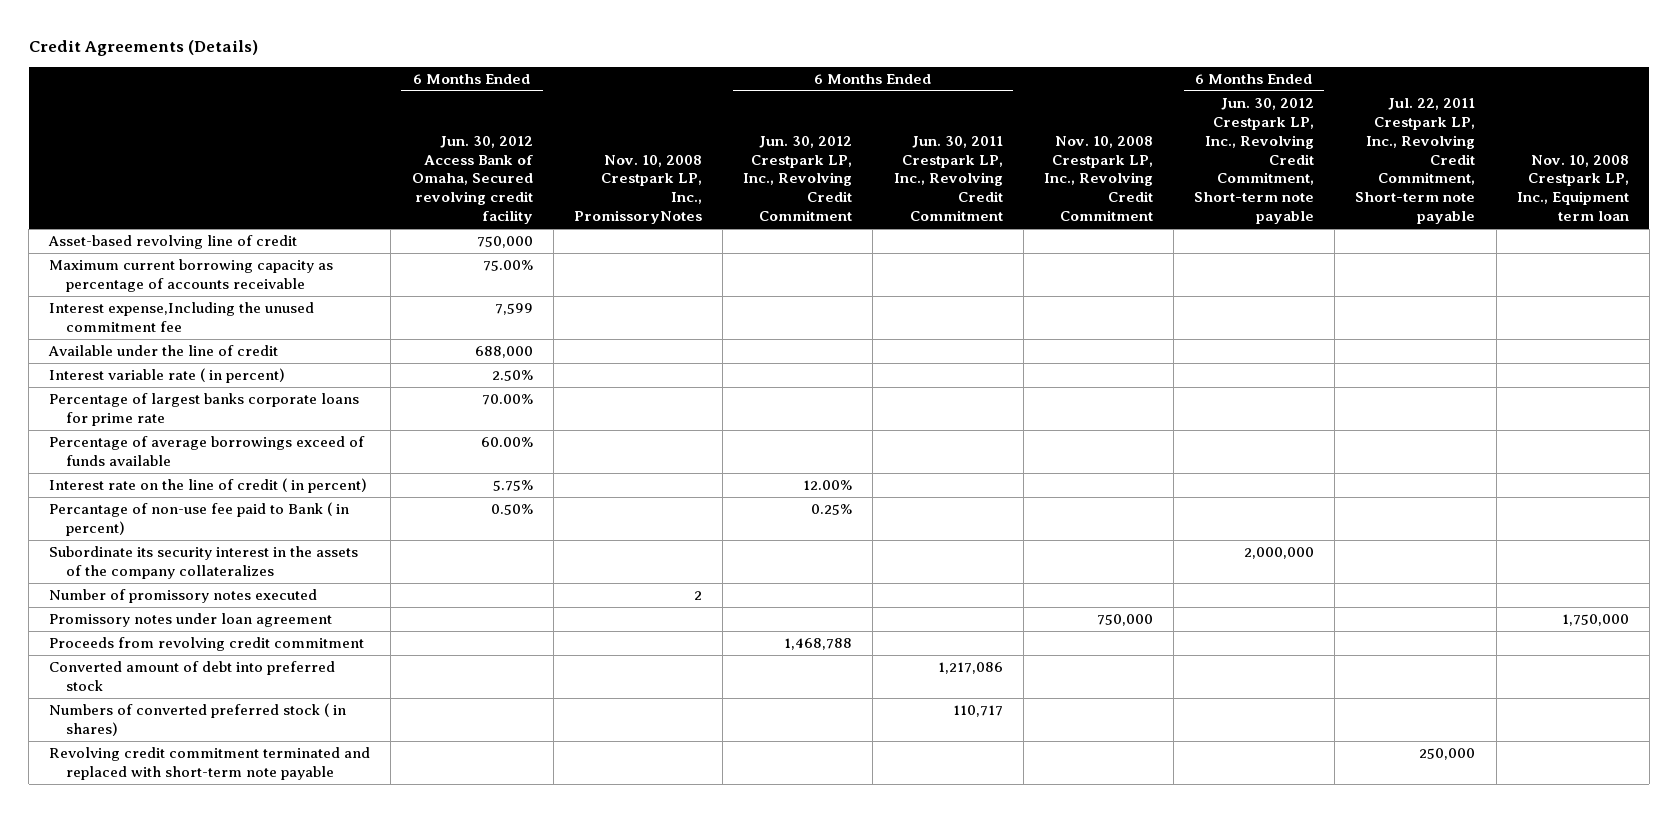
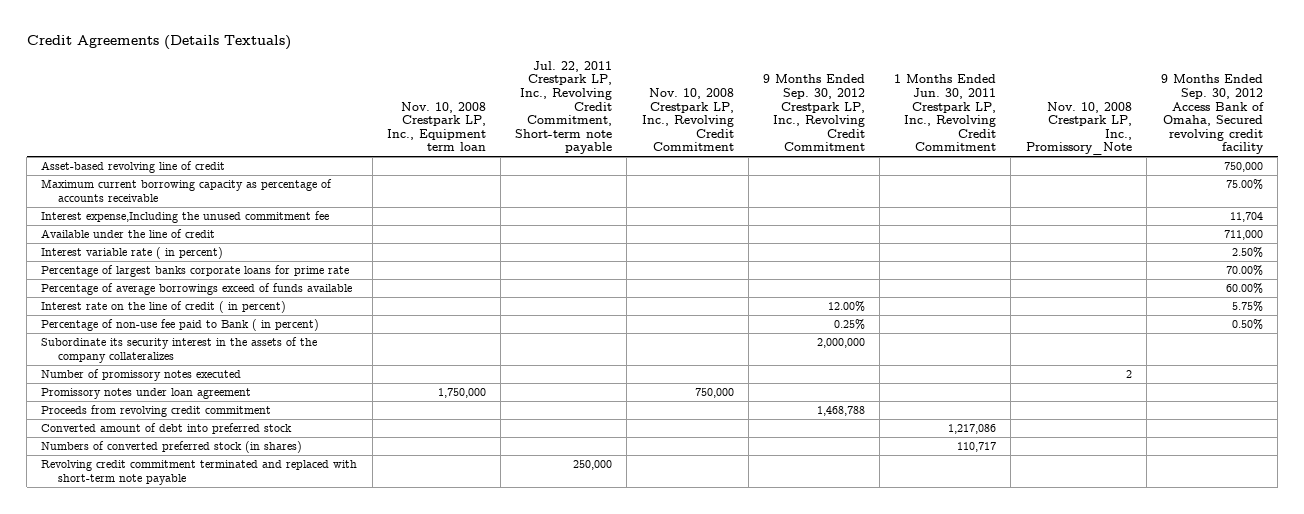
- Credit Agreements (Details)
+ Credit Agreements (Details Textuals)
- | 6 Months Ended Jun. 30, 2012 Access Bank of Omaha, Secured revolving credit facility | Nov. 10, 2008 Crestpark LP, Inc., PromissoryNotes | 6 Months Ended Jun. 30, 2012 Crestpark LP, Inc., Revolving Credit Commitment | 6 Months Ended Jun. 30, 2011 Crestpark LP, Inc., Revolving Credit Commitment | Nov. 10, 2008 Crestpark LP, Inc., Revolving Credit Commitment | 6 Months Ended Jun. 30, 2012 Crestpark LP, Inc., Revolving Credit Commitment, Short-term note payable | Jul. 22, 2011 Crestpark LP, Inc., Revolving Credit Commitment, Short-term note payable | Nov. 10, 2008 Crestpark LP, Inc., Equipment term loan
+ | Nov. 10, 2008 Crestpark LP, Inc., Equipment term loan | Jul. 22, 2011 Crestpark LP, Inc., Revolving Credit Commitment, Short-term note payable | Nov. 10, 2008 Crestpark LP, Inc., Revolving Credit Commitment | 9 Months Ended Sep. 30, 2012 Crestpark LP, Inc., Revolving Credit Commitment | 1 Months Ended Jun. 30, 2011 Crestpark LP, Inc., Revolving Credit Commitment | Nov. 10, 2008 Crestpark LP, Inc., Promissory_Note | 9 Months Ended Sep. 30, 2012 Access Bank of Omaha, Secured revolving credit facility
- Percantage of non-use fee paid to Bank ( in percent) | 0.50% | | 0.25% | | | | |
+ Percentage of non-use fee paid to Bank ( in percent) | | | | 0.25% | | | 0.50%
- Numbers of converted preferred stock ( in shares) | | | | 110,717 | | | |
+ Numbers of converted preferred stock (in shares) | | | | | 110,717 | |

